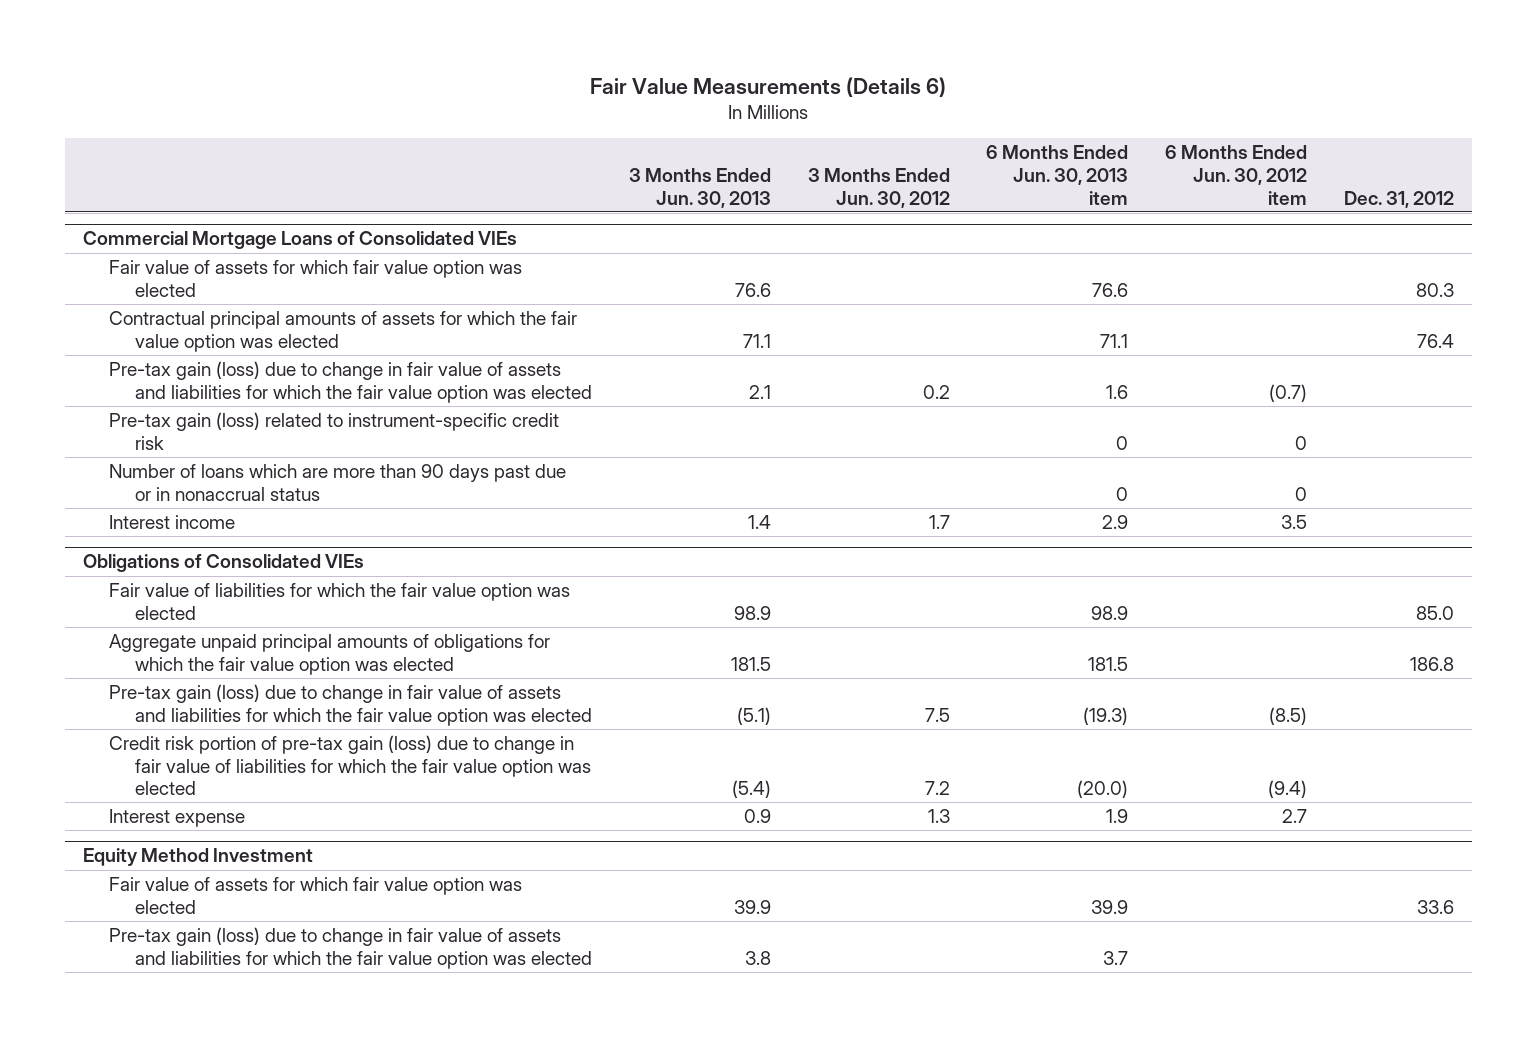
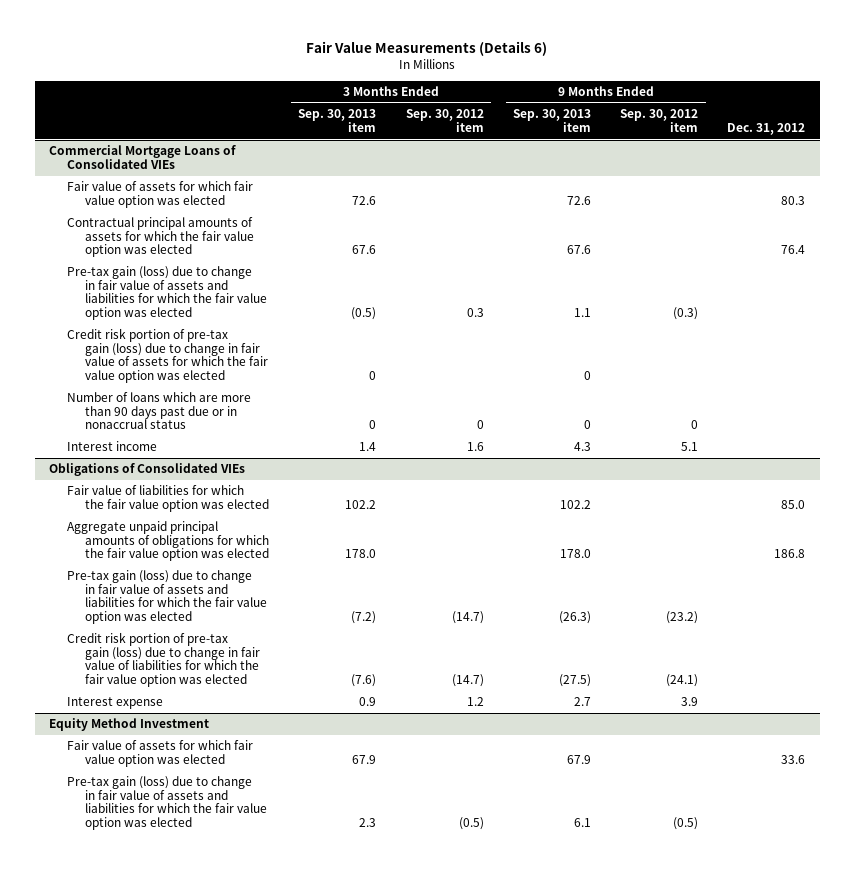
- | 3 Months Ended Jun. 30, 2013 | 3 Months Ended Jun. 30, 2012 | 6 Months Ended Jun. 30, 2013 item | 6 Months Ended Jun. 30, 2012 item | Dec. 31, 2012
+ | 3 Months Ended Sep. 30, 2013 item | 3 Months Ended Sep. 30, 2012 item | 9 Months Ended Sep. 30, 2013 item | 9 Months Ended Sep. 30, 2012 item | Dec. 31, 2012
@ Commercial Mortgage Loans of Consolidated VIEs
- Pre-tax gain (loss) related to instrument-specific credit risk | | | 0 | 0 |
+ Credit risk portion of pre-tax gain (loss) due to change in fair value of assets for which the fair value option was elected | 0 | | 0 | |

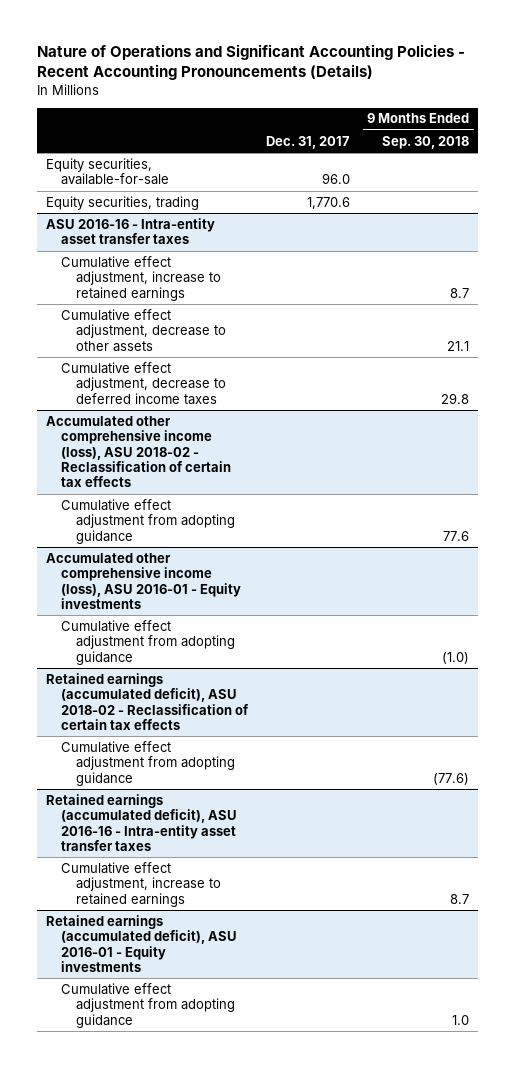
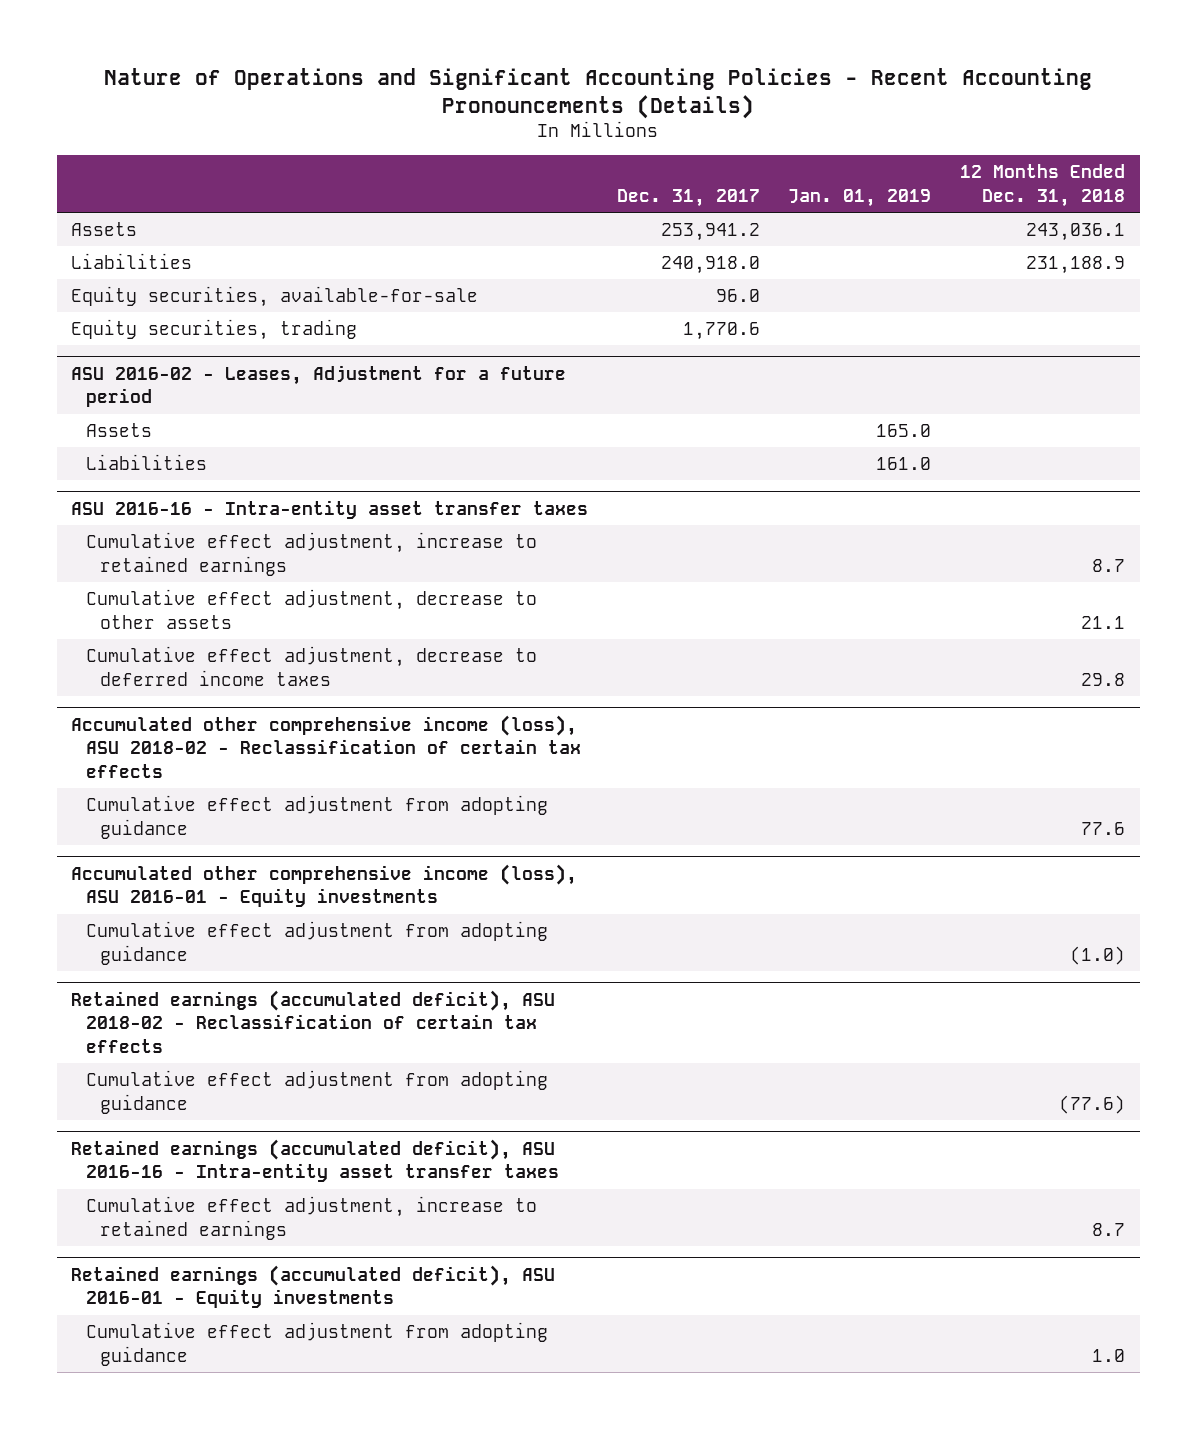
- | Dec. 31, 2017 | 9 Months Ended Sep. 30, 2018
+ | Dec. 31, 2017 | Jan. 01, 2019 | 12 Months Ended Dec. 31, 2018
+ Assets | 253,941.2 | | 243,036.1
+ Liabilities | 240,918.0 | | 231,188.9
+ ASU 2016-02 - Leases, Adjustment for a future period
+ Assets | | 165.0 |
+ Liabilities | | 161.0 |

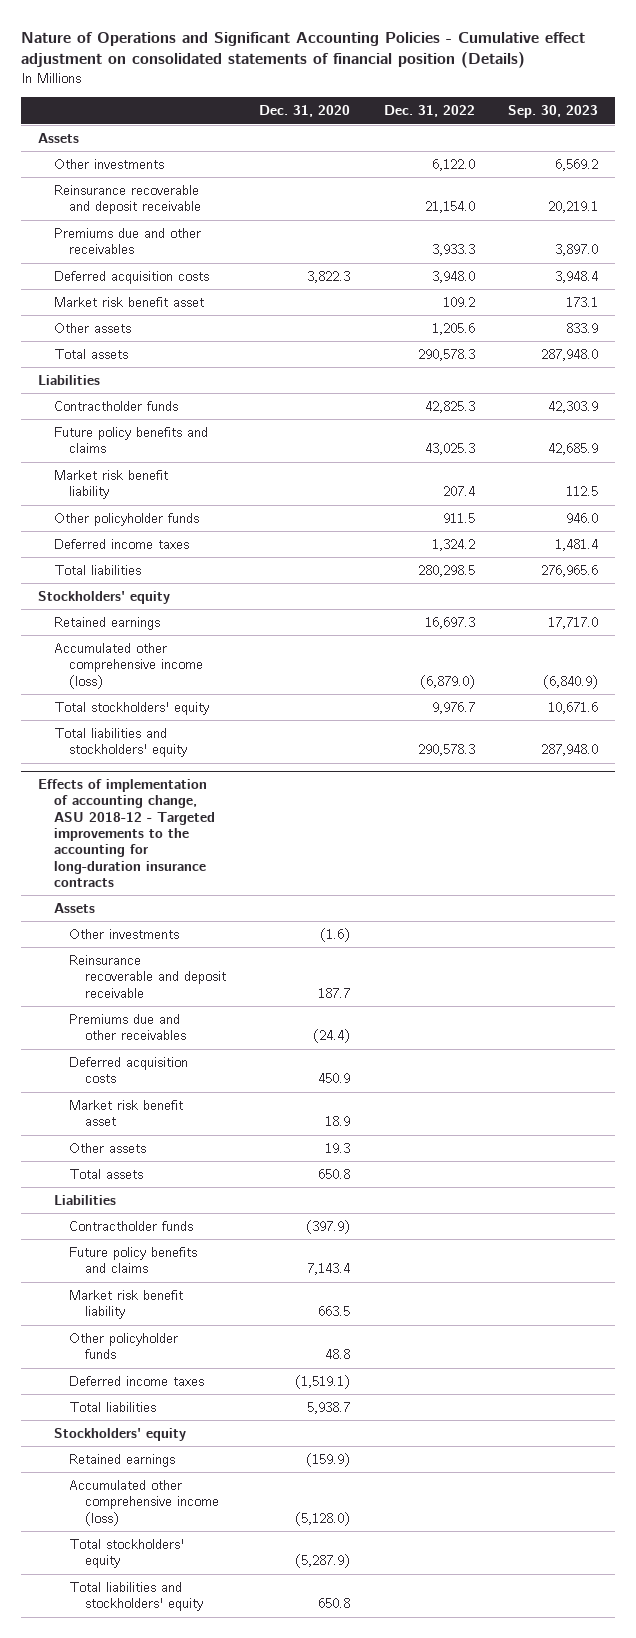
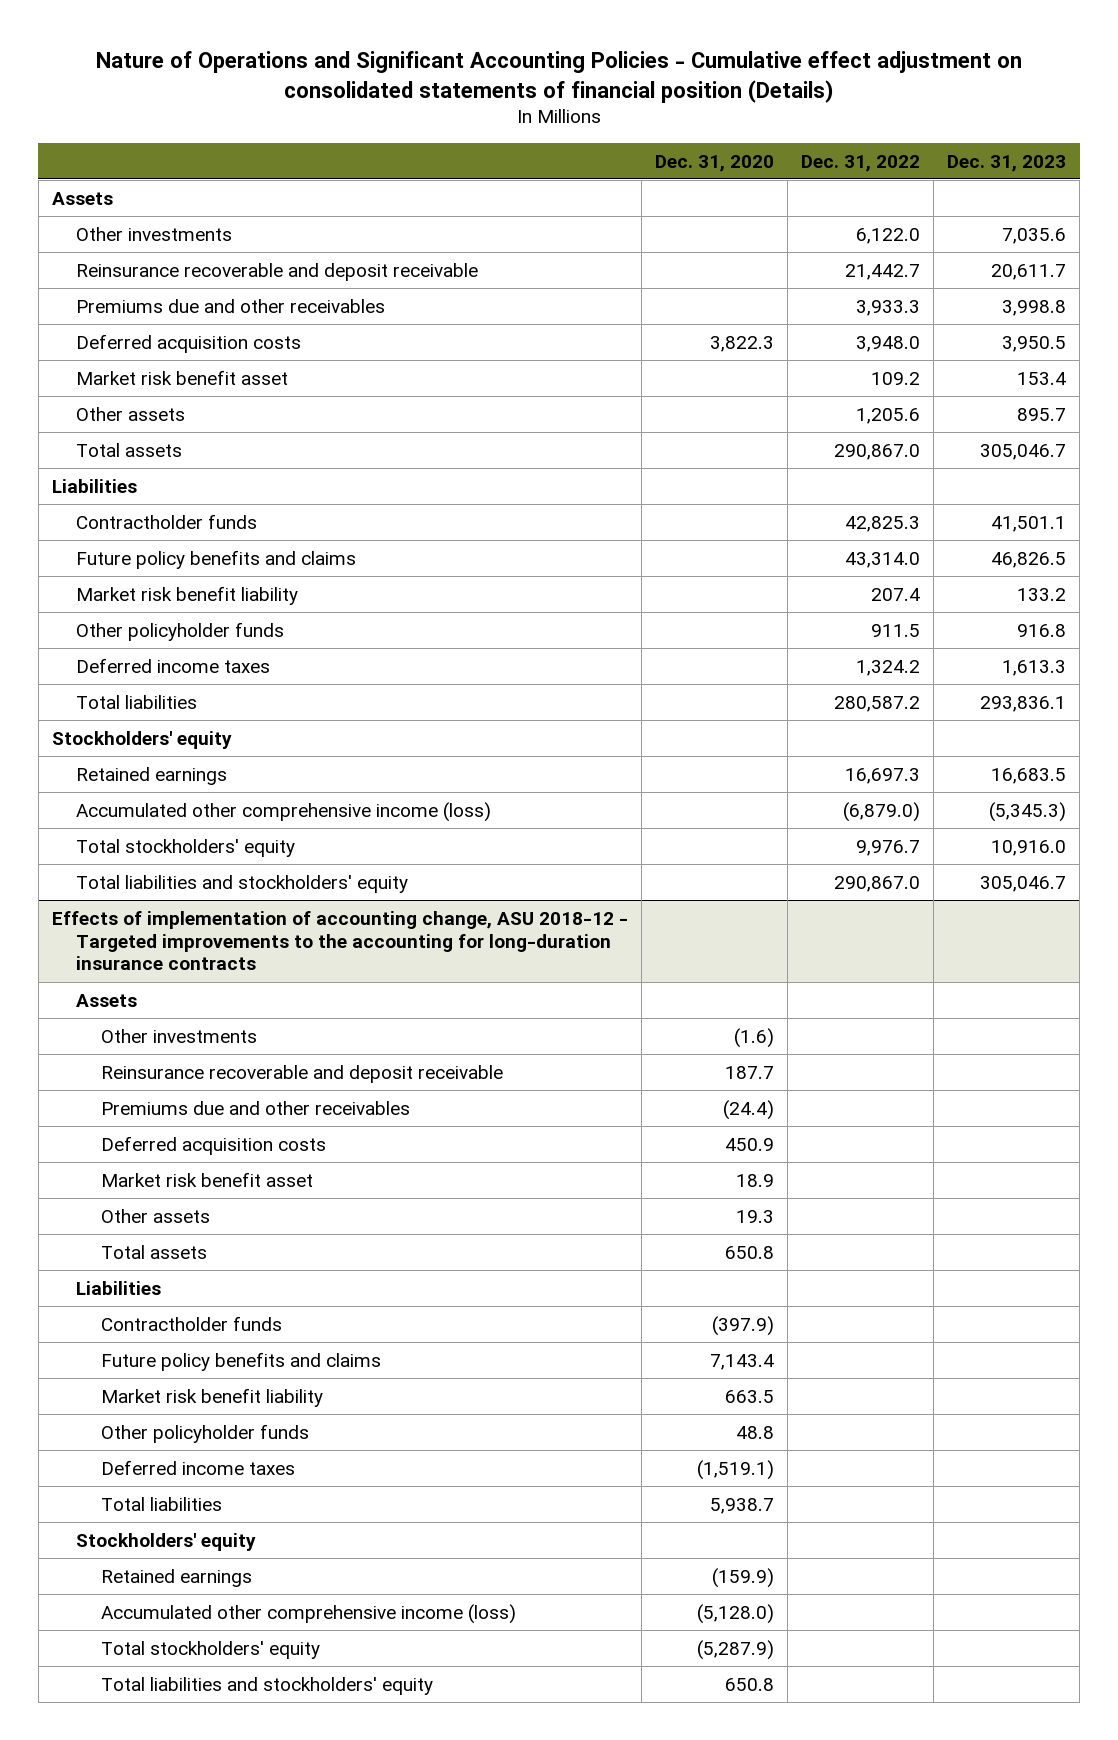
- | Dec. 31, 2020 | Dec. 31, 2022 | Sep. 30, 2023
+ | Dec. 31, 2020 | Dec. 31, 2022 | Dec. 31, 2023
- Reinsurance recoverable and deposit receivable | | 21,154.0 | 20,219.1
+ Reinsurance recoverable and deposit receivable | | 21,442.7 | 20,611.7
- Total assets | | 290,578.3 | 287,948.0
+ Total assets | | 290,867.0 | 305,046.7
- Future policy benefits and claims | | 43,025.3 | 42,685.9
+ Future policy benefits and claims | | 43,314.0 | 46,826.5
- Total liabilities | | 280,298.5 | 276,965.6
+ Total liabilities | | 280,587.2 | 293,836.1
- Total liabilities and stockholders' equity | | 290,578.3 | 287,948.0
+ Total liabilities and stockholders' equity | | 290,867.0 | 305,046.7

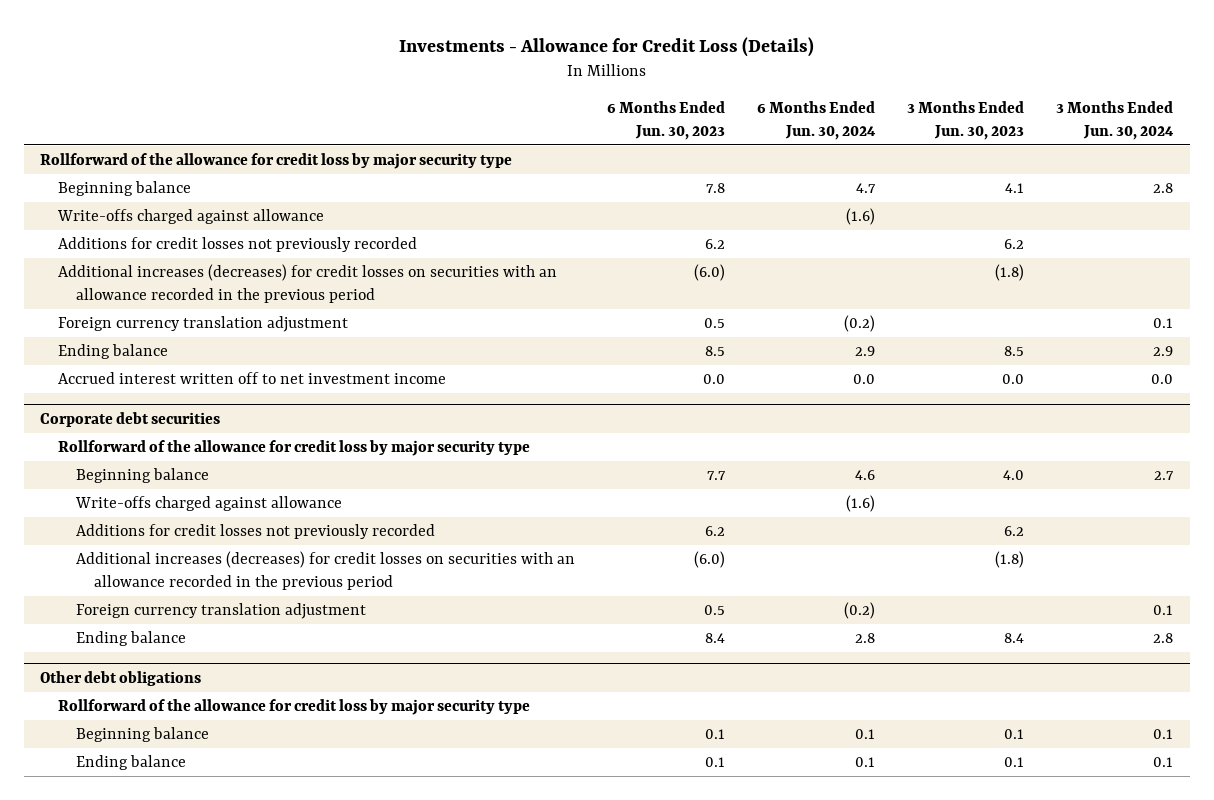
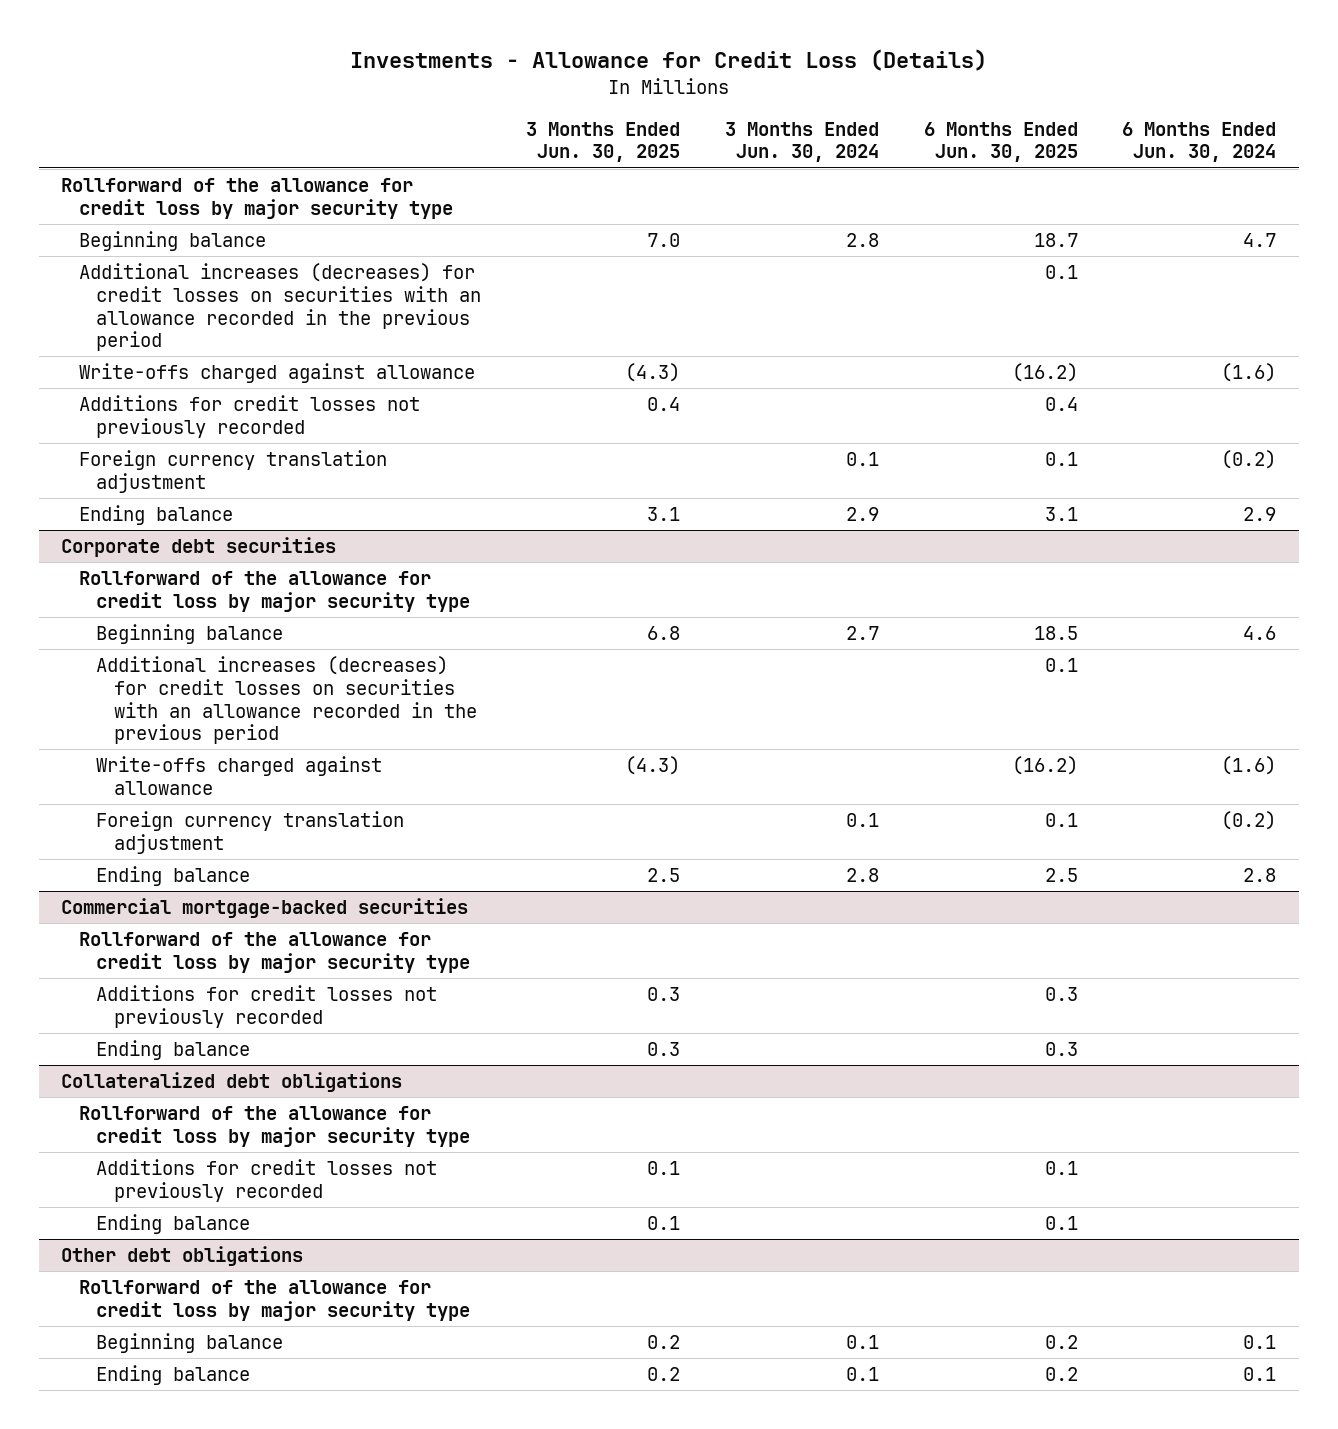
- | 6 Months Ended Jun. 30, 2023 | 6 Months Ended Jun. 30, 2024 | 3 Months Ended Jun. 30, 2023 | 3 Months Ended Jun. 30, 2024
+ | 3 Months Ended Jun. 30, 2025 | 3 Months Ended Jun. 30, 2024 | 6 Months Ended Jun. 30, 2025 | 6 Months Ended Jun. 30, 2024
moved up: Additional increases (decreases) for credit losses on securities with an allowance recorded in the previous period | | | 0.1 |
- Accrued interest written off to net investment income | 0.0 | 0.0 | 0.0 | 0.0
@ Corporate debt securities
- Additions for credit losses not previously recorded | 6.2 | | 6.2 |
moved down: Write-offs charged against allowance | (4.3) | | (16.2) | (1.6)
+ Commercial mortgage-backed securities
+ Rollforward of the allowance for credit loss by major security type
+ Additions for credit losses not previously recorded | 0.3 | | 0.3 |
+ Ending balance | 0.3 | | 0.3 |
+ Collateralized debt obligations
+ Rollforward of the allowance for credit loss by major security type
+ Additions for credit losses not previously recorded | 0.1 | | 0.1 |
+ Ending balance | 0.1 | | 0.1 |

